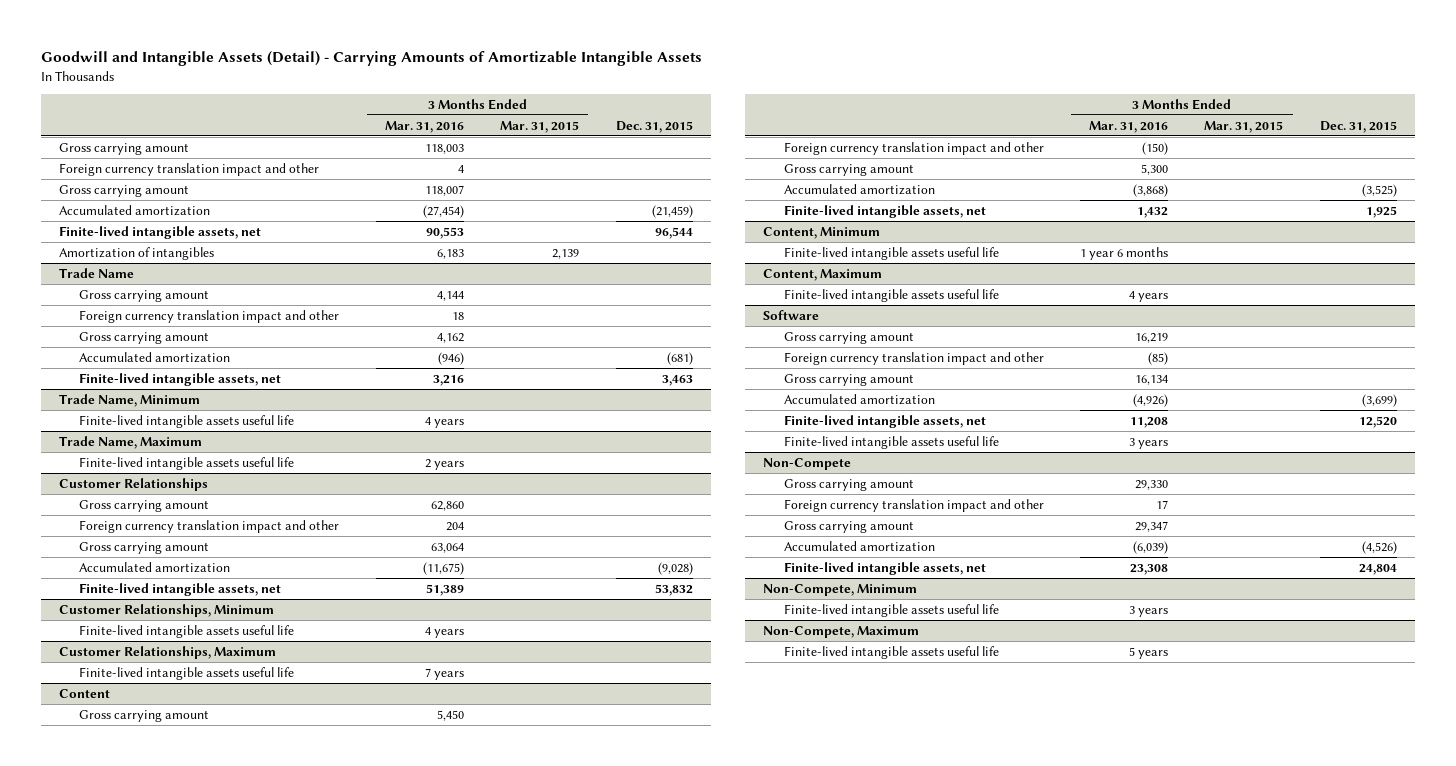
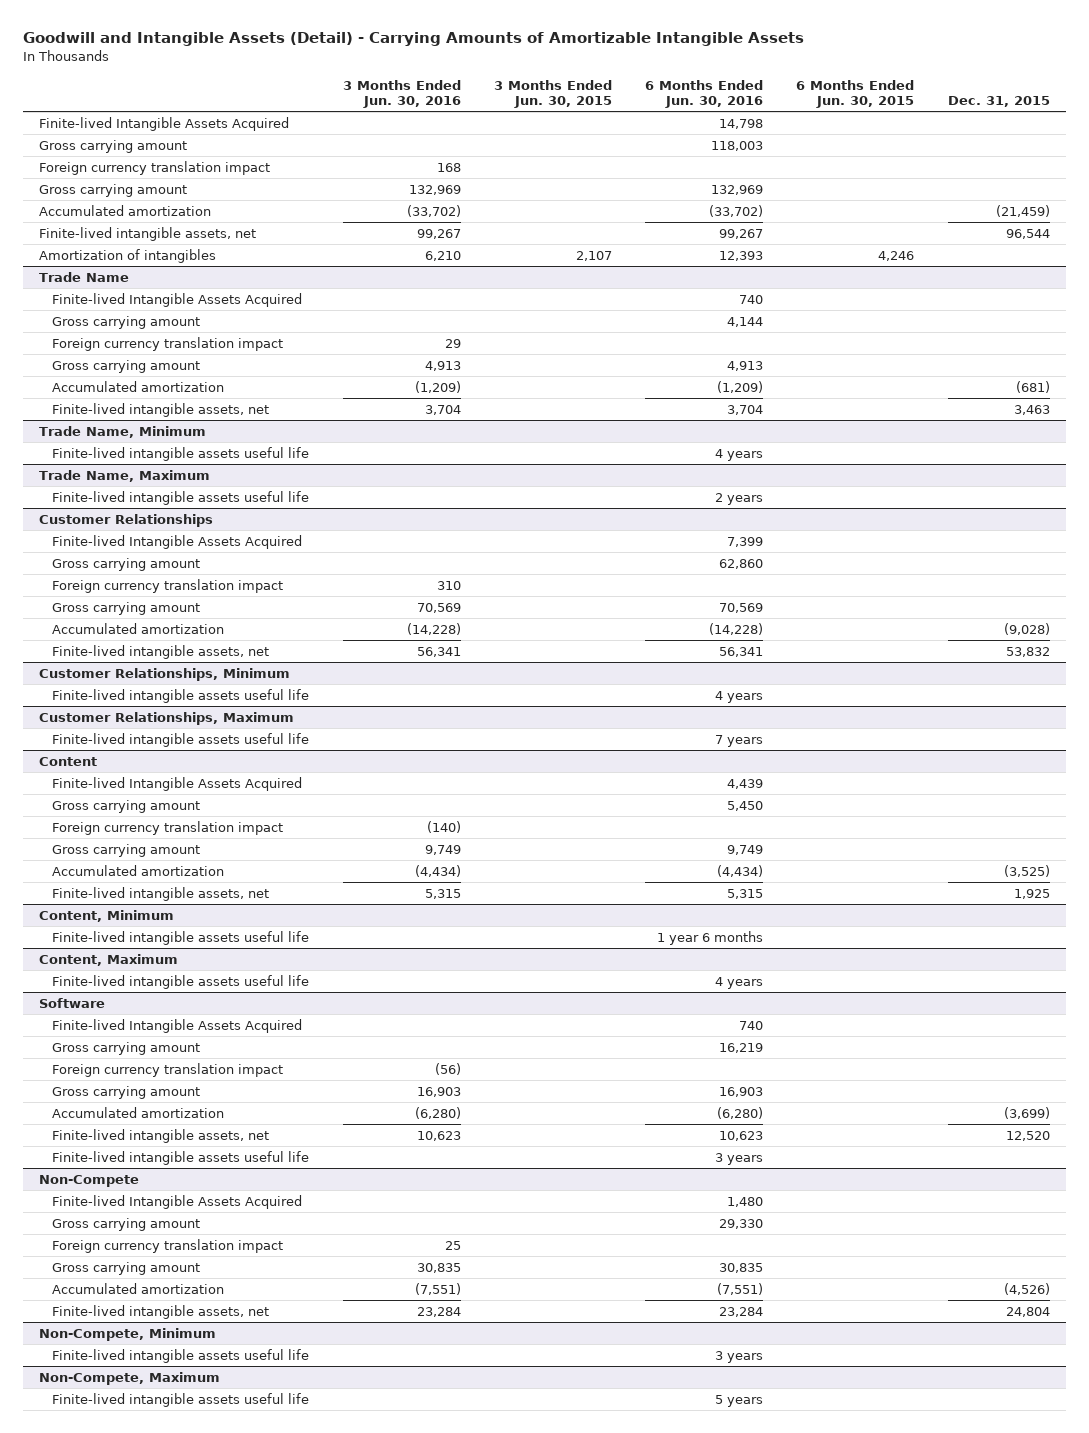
- | 3 Months Ended Mar. 31, 2016 | 3 Months Ended Mar. 31, 2015 | Dec. 31, 2015
+ | 3 Months Ended Jun. 30, 2016 | 3 Months Ended Jun. 30, 2015 | 6 Months Ended Jun. 30, 2016 | 6 Months Ended Jun. 30, 2015 | Dec. 31, 2015
+ Finite-lived Intangible Assets Acquired | | | 14,798 | |
- Foreign currency translation impact and other | 4 | |
+ Foreign currency translation impact | 168 | | | |
@ Trade Name
+ Finite-lived Intangible Assets Acquired | | | 740 | |
- Foreign currency translation impact and other | 18 | |
+ Foreign currency translation impact | 29 | | | |
@ Customer Relationships
+ Finite-lived Intangible Assets Acquired | | | 7,399 | |
- Foreign currency translation impact and other | 204 | |
+ Foreign currency translation impact | 310 | | | |
@ Content
+ Finite-lived Intangible Assets Acquired | | | 4,439 | |
- Foreign currency translation impact and other | (150) | |
+ Foreign currency translation impact | (140) | | | |
@ Software
+ Finite-lived Intangible Assets Acquired | | | 740 | |
- Foreign currency translation impact and other | (85) | |
+ Foreign currency translation impact | (56) | | | |
@ Non-Compete
+ Finite-lived Intangible Assets Acquired | | | 1,480 | |
- Foreign currency translation impact and other | 17 | |
+ Foreign currency translation impact | 25 | | | |

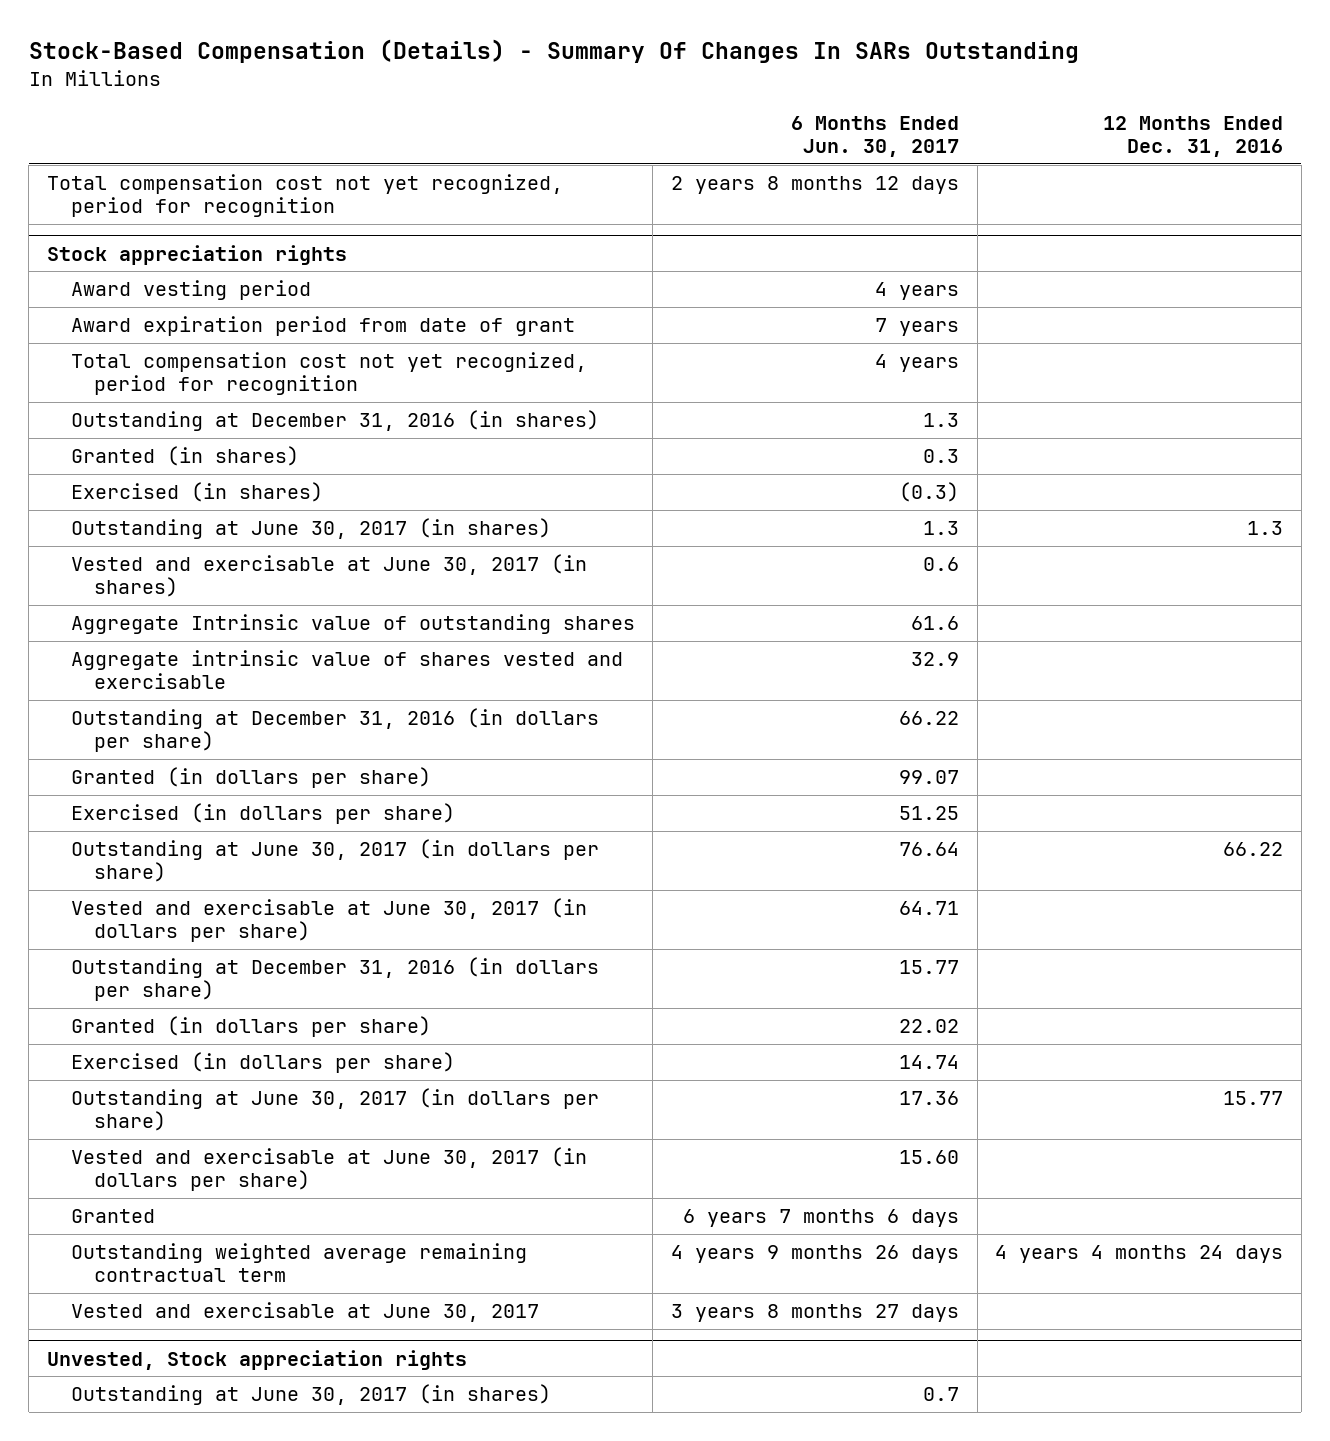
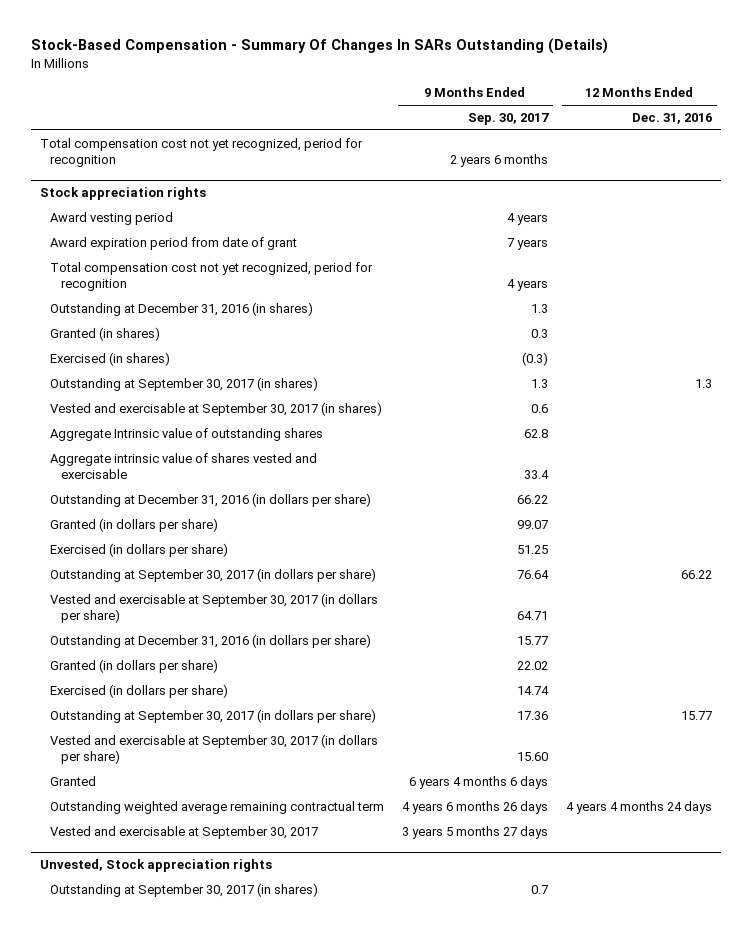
- Stock-Based Compensation (Details) - Summary Of Changes In SARs Outstanding
+ Stock-Based Compensation - Summary Of Changes In SARs Outstanding (Details)
- | 6 Months Ended Jun. 30, 2017 | 12 Months Ended Dec. 31, 2016
+ | 9 Months Ended Sep. 30, 2017 | 12 Months Ended Dec. 31, 2016
@ Stock appreciation rights
- Outstanding at June 30, 2017 (in shares) | 1.3 | 1.3
- Vested and exercisable at June 30, 2017 (in shares) | 0.6 |
+ Outstanding at September 30, 2017 (in shares) | 1.3 | 1.3
+ Vested and exercisable at September 30, 2017 (in shares) | 0.6 |
- Outstanding at June 30, 2017 (in dollars per share) | 76.64 | 66.22
- Vested and exercisable at June 30, 2017 (in dollars per share) | 64.71 |
+ Outstanding at September 30, 2017 (in dollars per share) | 76.64 | 66.22
+ Vested and exercisable at September 30, 2017 (in dollars per share) | 64.71 |
- Outstanding at June 30, 2017 (in dollars per share) | 17.36 | 15.77
- Vested and exercisable at June 30, 2017 (in dollars per share) | 15.60 |
+ Outstanding at September 30, 2017 (in dollars per share) | 17.36 | 15.77
+ Vested and exercisable at September 30, 2017 (in dollars per share) | 15.60 |
- Vested and exercisable at June 30, 2017 | 3 years 8 months 27 days |
+ Vested and exercisable at September 30, 2017 | 3 years 5 months 27 days |
@ Unvested, Stock appreciation rights
- Outstanding at June 30, 2017 (in shares) | 0.7 |
+ Outstanding at September 30, 2017 (in shares) | 0.7 |

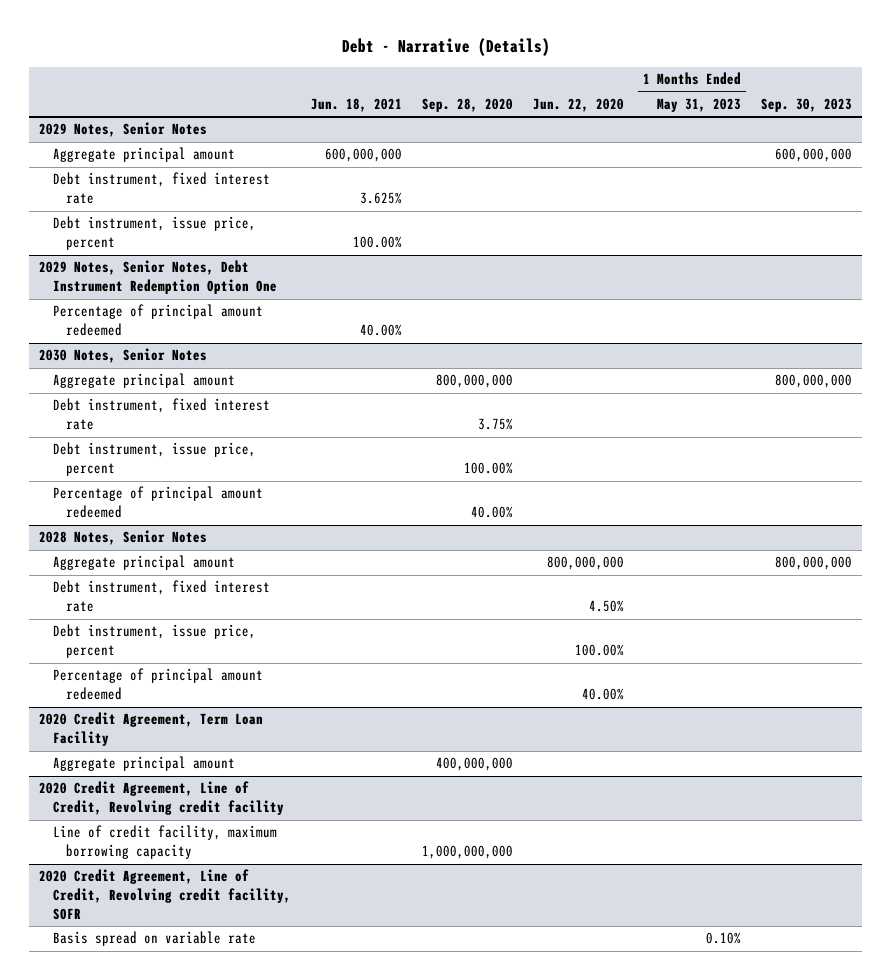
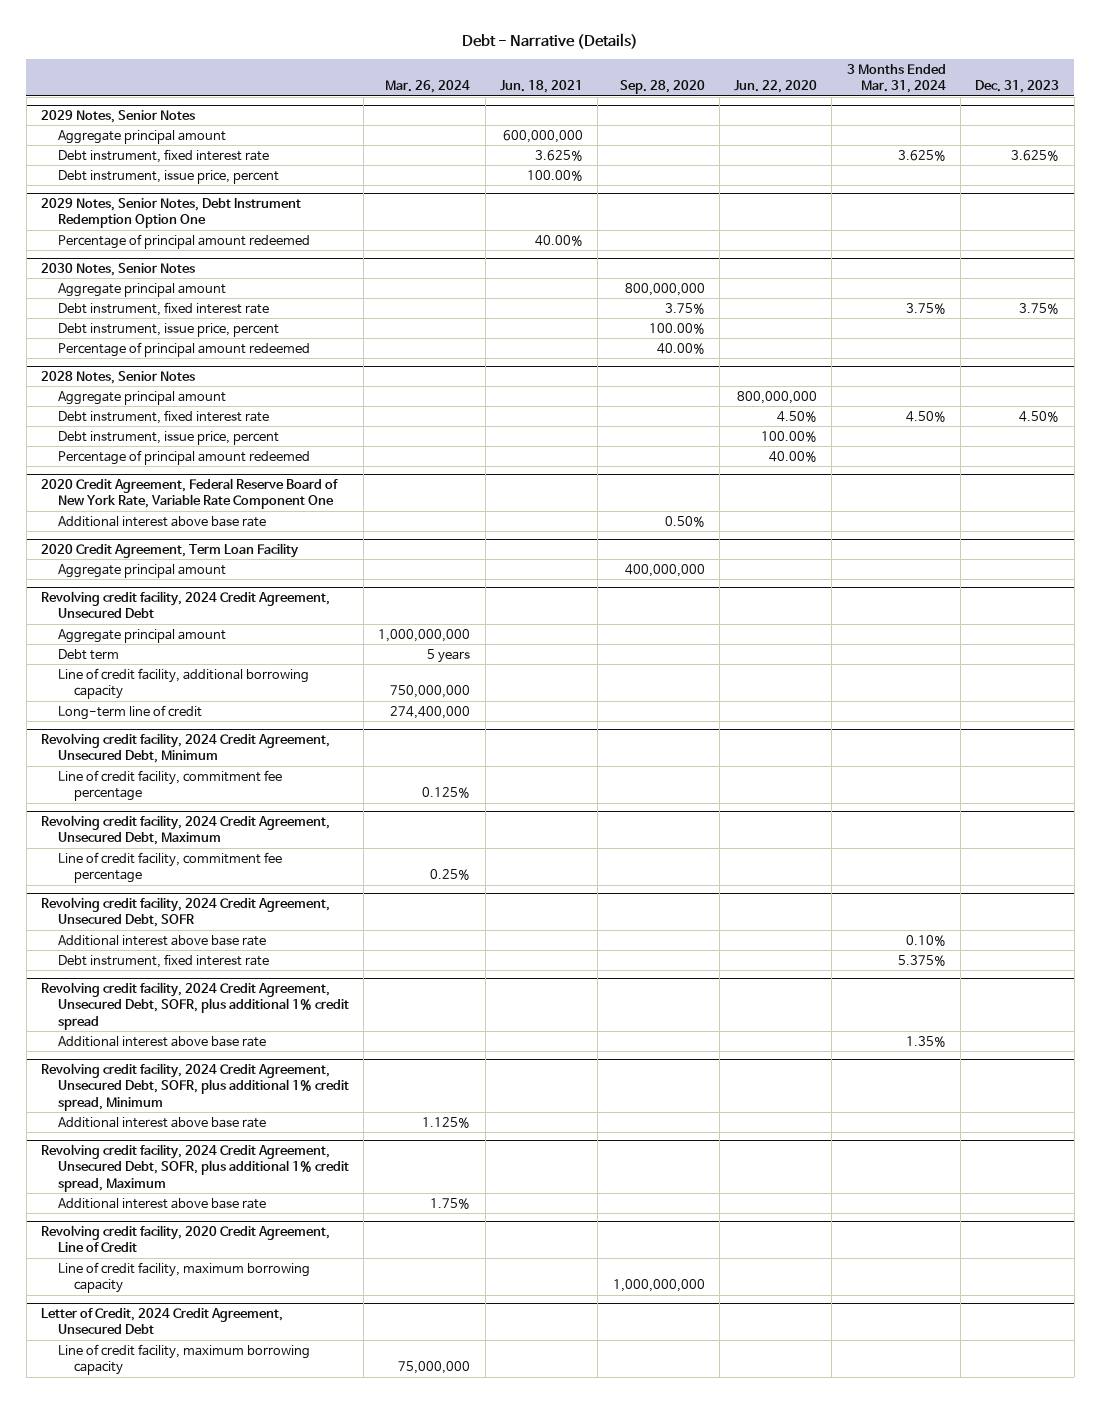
- | Jun. 18, 2021 | Sep. 28, 2020 | Jun. 22, 2020 | 1 Months Ended May 31, 2023 | Sep. 30, 2023
+ | Mar. 26, 2024 | Jun. 18, 2021 | Sep. 28, 2020 | Jun. 22, 2020 | 3 Months Ended Mar. 31, 2024 | Dec. 31, 2023
+ 2020 Credit Agreement, Federal Reserve Board of New York Rate, Variable Rate Component One
+ Additional interest above base rate | | | 0.50% | | |
- 2020 Credit Agreement, Line of Credit, Revolving credit facility
+ Revolving credit facility, 2024 Credit Agreement, Unsecured Debt
+ Aggregate principal amount | 1,000,000,000 | | | | |
+ Debt term | 5 years | | | | |
+ Line of credit facility, additional borrowing capacity | 750,000,000 | | | | |
+ Long-term line of credit | 274,400,000 | | | | |
+ Revolving credit facility, 2024 Credit Agreement, Unsecured Debt, Minimum
+ Line of credit facility, commitment fee percentage | 0.125% | | | | |
+ Revolving credit facility, 2024 Credit Agreement, Unsecured Debt, Maximum
+ Line of credit facility, commitment fee percentage | 0.25% | | | | |
+ Revolving credit facility, 2024 Credit Agreement, Unsecured Debt, SOFR
+ Additional interest above base rate | | | | | 0.10% |
+ Debt instrument, fixed interest rate | | | | | 5.375% |
+ Revolving credit facility, 2024 Credit Agreement, Unsecured Debt, SOFR, plus additional 1% credit spread
+ Additional interest above base rate | | | | | 1.35% |
+ Revolving credit facility, 2024 Credit Agreement, Unsecured Debt, SOFR, plus additional 1% credit spread, Minimum
+ Additional interest above base rate | 1.125% | | | | |
+ Revolving credit facility, 2024 Credit Agreement, Unsecured Debt, SOFR, plus additional 1% credit spread, Maximum
+ Additional interest above base rate | 1.75% | | | | |
+ Revolving credit facility, 2020 Credit Agreement, Line of Credit
- 2020 Credit Agreement, Line of Credit, Revolving credit facility, SOFR
- Basis spread on variable rate | | | | 0.10% |
+ Letter of Credit, 2024 Credit Agreement, Unsecured Debt
+ Line of credit facility, maximum borrowing capacity | 75,000,000 | | | | |

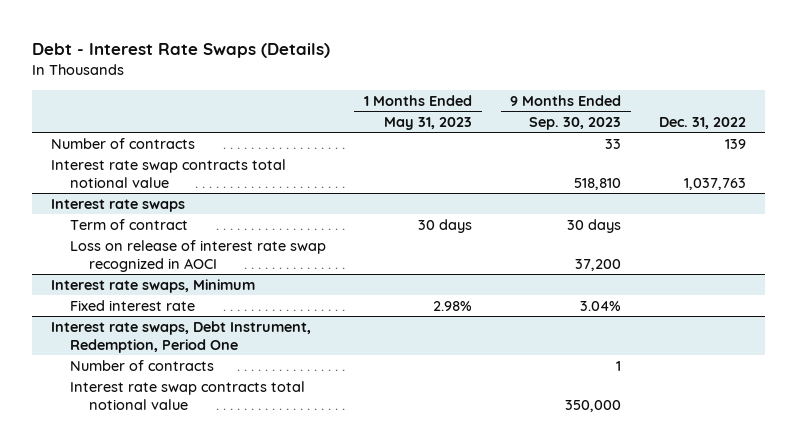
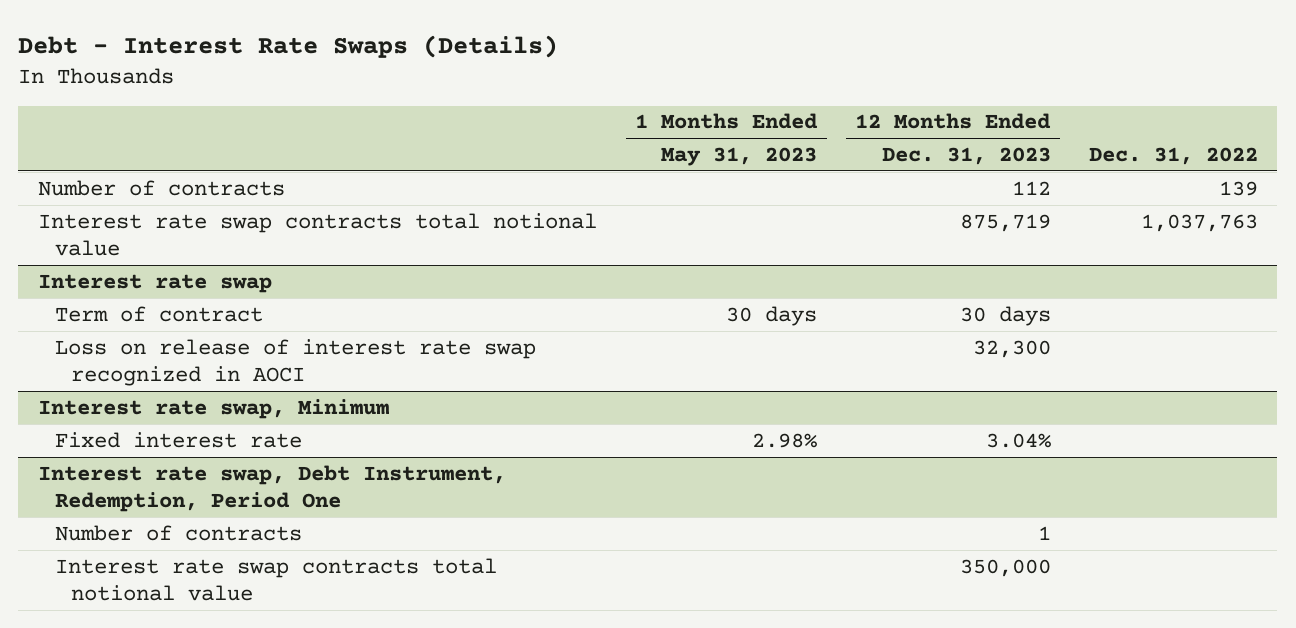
- | 1 Months Ended May 31, 2023 | 9 Months Ended Sep. 30, 2023 | Dec. 31, 2022
+ | 1 Months Ended May 31, 2023 | 12 Months Ended Dec. 31, 2023 | Dec. 31, 2022
- Interest rate swaps
+ Interest rate swap
- Interest rate swaps, Minimum
+ Interest rate swap, Minimum
- Interest rate swaps, Debt Instrument, Redemption, Period One
+ Interest rate swap, Debt Instrument, Redemption, Period One

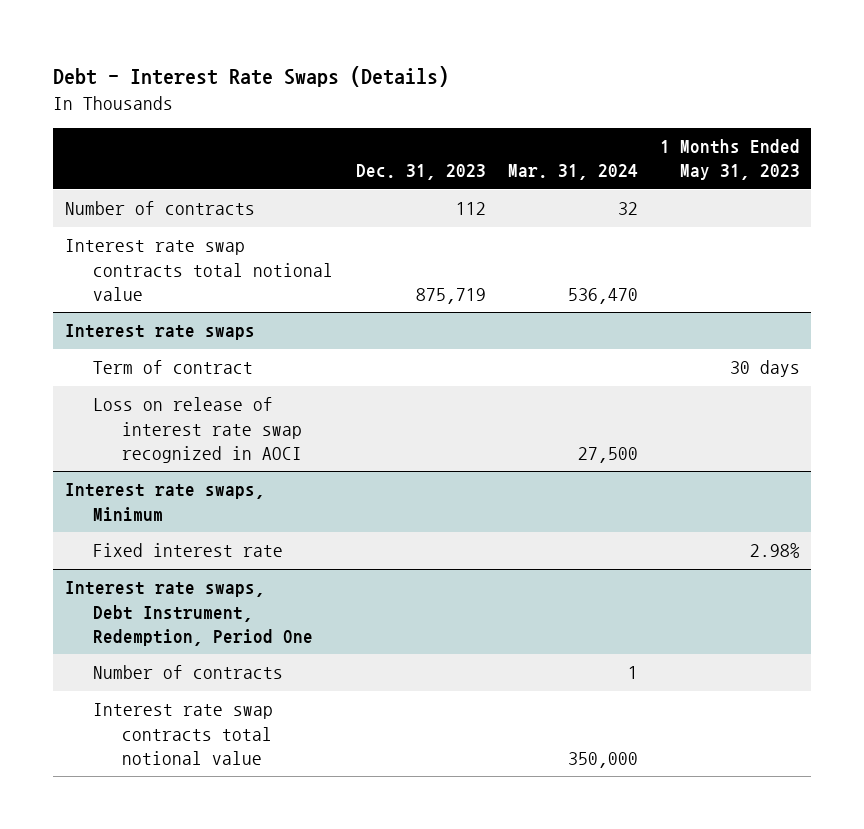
- | 1 Months Ended May 31, 2023 | 12 Months Ended Dec. 31, 2023 | Dec. 31, 2022
+ | Dec. 31, 2023 | Mar. 31, 2024 | 1 Months Ended May 31, 2023
- Interest rate swap
+ Interest rate swaps
- Interest rate swap, Minimum
+ Interest rate swaps, Minimum
- Interest rate swap, Debt Instrument, Redemption, Period One
+ Interest rate swaps, Debt Instrument, Redemption, Period One

